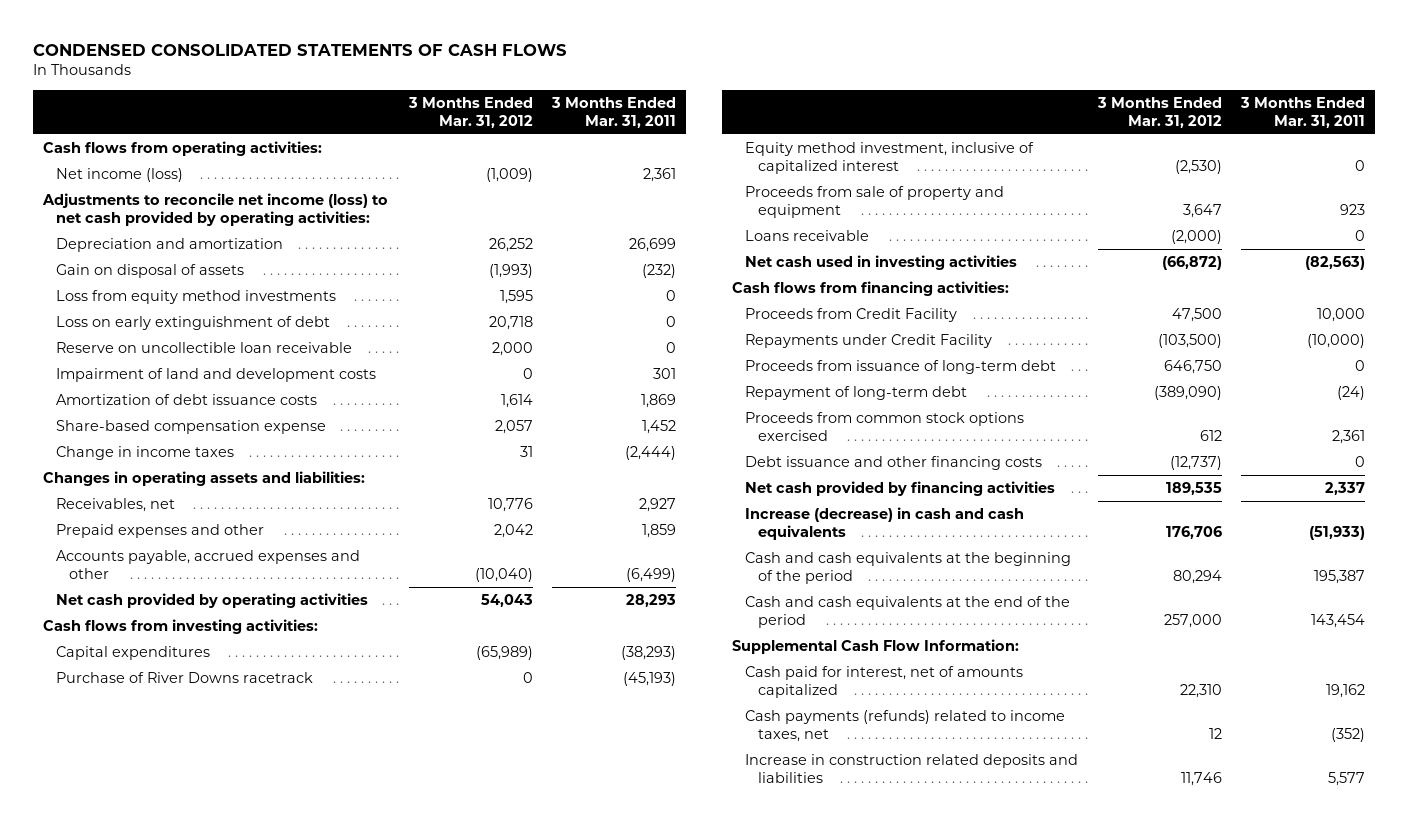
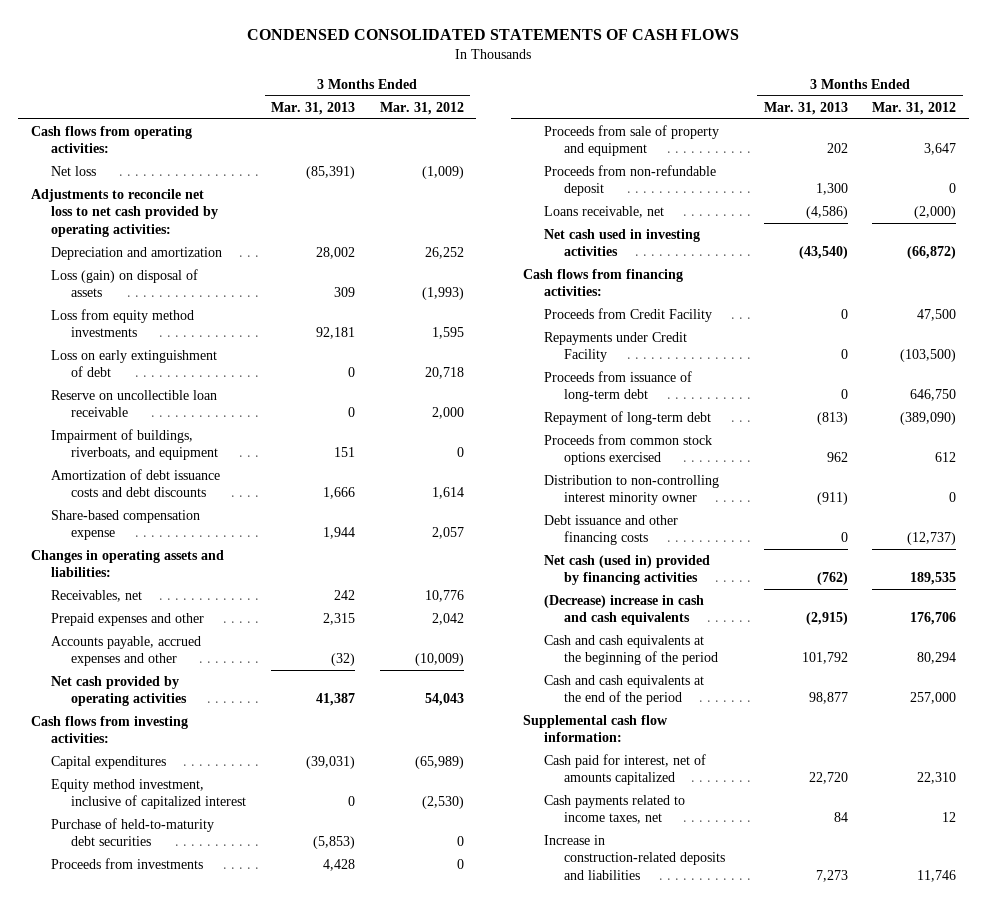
- | 3 Months Ended Mar. 31, 2012 | 3 Months Ended Mar. 31, 2011
+ | 3 Months Ended Mar. 31, 2013 | 3 Months Ended Mar. 31, 2012
- Net income (loss) | (1,009) | 2,361
- Adjustments to reconcile net income (loss) to net cash provided by operating activities:
+ Net loss | (85,391) | (1,009)
+ Adjustments to reconcile net loss to net cash provided by operating activities:
- Gain on disposal of assets | (1,993) | (232)
+ Loss (gain) on disposal of assets | 309 | (1,993)
- Impairment of land and development costs | 0 | 301
- Amortization of debt issuance costs | 1,614 | 1,869
+ Impairment of buildings, riverboats, and equipment | 151 | 0
+ Amortization of debt issuance costs and debt discounts | 1,666 | 1,614
- Change in income taxes | 31 | (2,444)
- Accounts payable, accrued expenses and other | (10,040) | (6,499)
+ Accounts payable, accrued expenses and other | (32) | (10,009)
- Purchase of River Downs racetrack | 0 | (45,193)
+ Purchase of held-to-maturity debt securities | (5,853) | 0
+ Proceeds from investments | 4,428 | 0
- Loans receivable | (2,000) | 0
+ Proceeds from non-refundable deposit | 1,300 | 0
+ Loans receivable, net | (4,586) | (2,000)
+ Distribution to non-controlling interest minority owner | (911) | 0
- Net cash provided by financing activities | 189,535 | 2,337
- Increase (decrease) in cash and cash equivalents | 176,706 | (51,933)
+ Net cash (used in) provided by financing activities | (762) | 189,535
+ (Decrease) increase in cash and cash equivalents | (2,915) | 176,706
- Supplemental Cash Flow Information:
+ Supplemental cash flow information:
- Cash payments (refunds) related to income taxes, net | 12 | (352)
- Increase in construction related deposits and liabilities | 11,746 | 5,577
+ Cash payments related to income taxes, net | 84 | 12
+ Increase in construction-related deposits and liabilities | 7,273 | 11,746

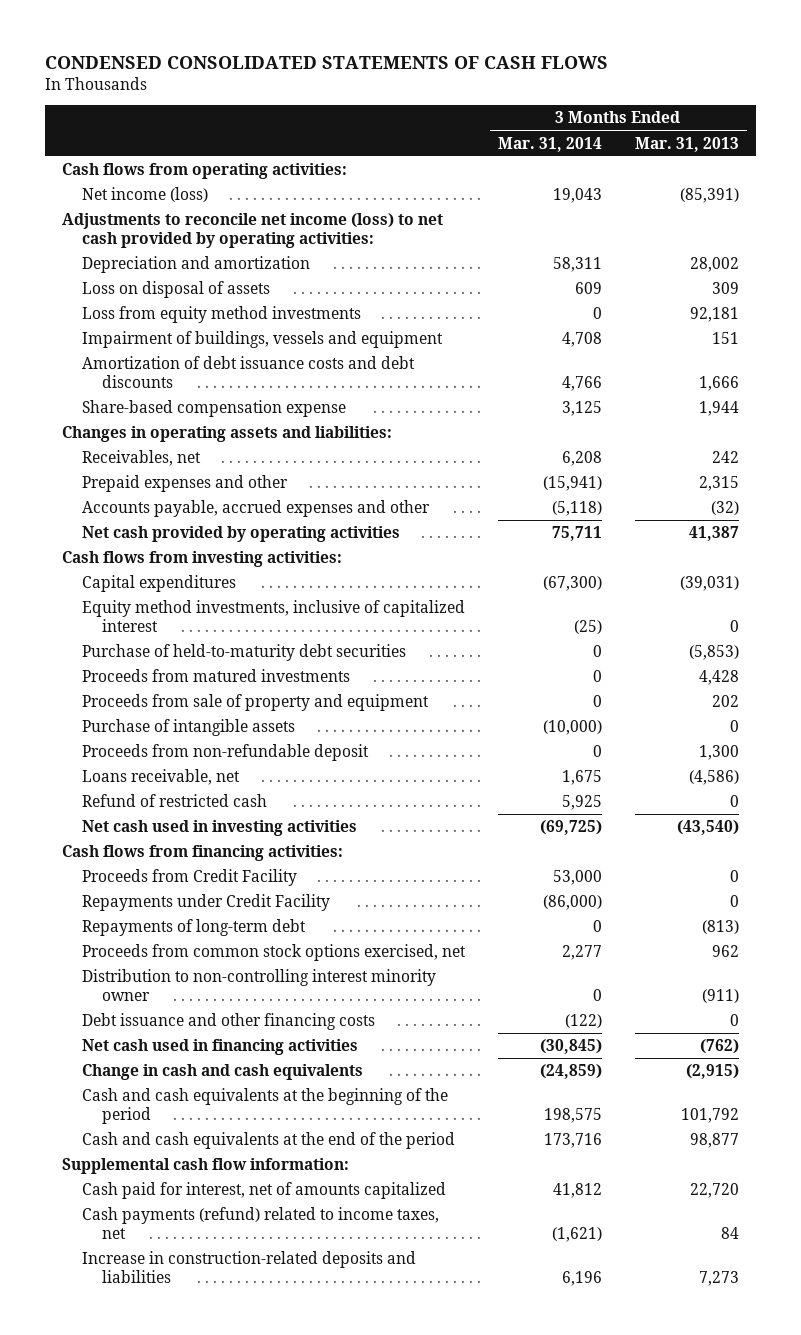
- | 3 Months Ended Mar. 31, 2013 | 3 Months Ended Mar. 31, 2012
+ | 3 Months Ended Mar. 31, 2014 | 3 Months Ended Mar. 31, 2013
- Net loss | (85,391) | (1,009)
- Adjustments to reconcile net loss to net cash provided by operating activities:
+ Net income (loss) | 19,043 | (85,391)
+ Adjustments to reconcile net income (loss) to net cash provided by operating activities:
- Loss (gain) on disposal of assets | 309 | (1,993)
+ Loss on disposal of assets | 609 | 309
- Loss on early extinguishment of debt | 0 | 20,718
- Reserve on uncollectible loan receivable | 0 | 2,000
- Impairment of buildings, riverboats, and equipment | 151 | 0
+ Impairment of buildings, vessels and equipment | 4,708 | 151
- Equity method investment, inclusive of capitalized interest | 0 | (2,530)
+ Equity method investments, inclusive of capitalized interest | (25) | 0
- Proceeds from investments | 4,428 | 0
+ Proceeds from matured investments | 0 | 4,428
+ Purchase of intangible assets | (10,000) | 0
+ Refund of restricted cash | 5,925 | 0
- Proceeds from issuance of long-term debt | 0 | 646,750
- Repayment of long-term debt | (813) | (389,090)
- Proceeds from common stock options exercised | 962 | 612
+ Repayments of long-term debt | 0 | (813)
+ Proceeds from common stock options exercised, net | 2,277 | 962
- Net cash (used in) provided by financing activities | (762) | 189,535
- (Decrease) increase in cash and cash equivalents | (2,915) | 176,706
+ Net cash used in financing activities | (30,845) | (762)
+ Change in cash and cash equivalents | (24,859) | (2,915)
- Cash payments related to income taxes, net | 84 | 12
+ Cash payments (refund) related to income taxes, net | (1,621) | 84

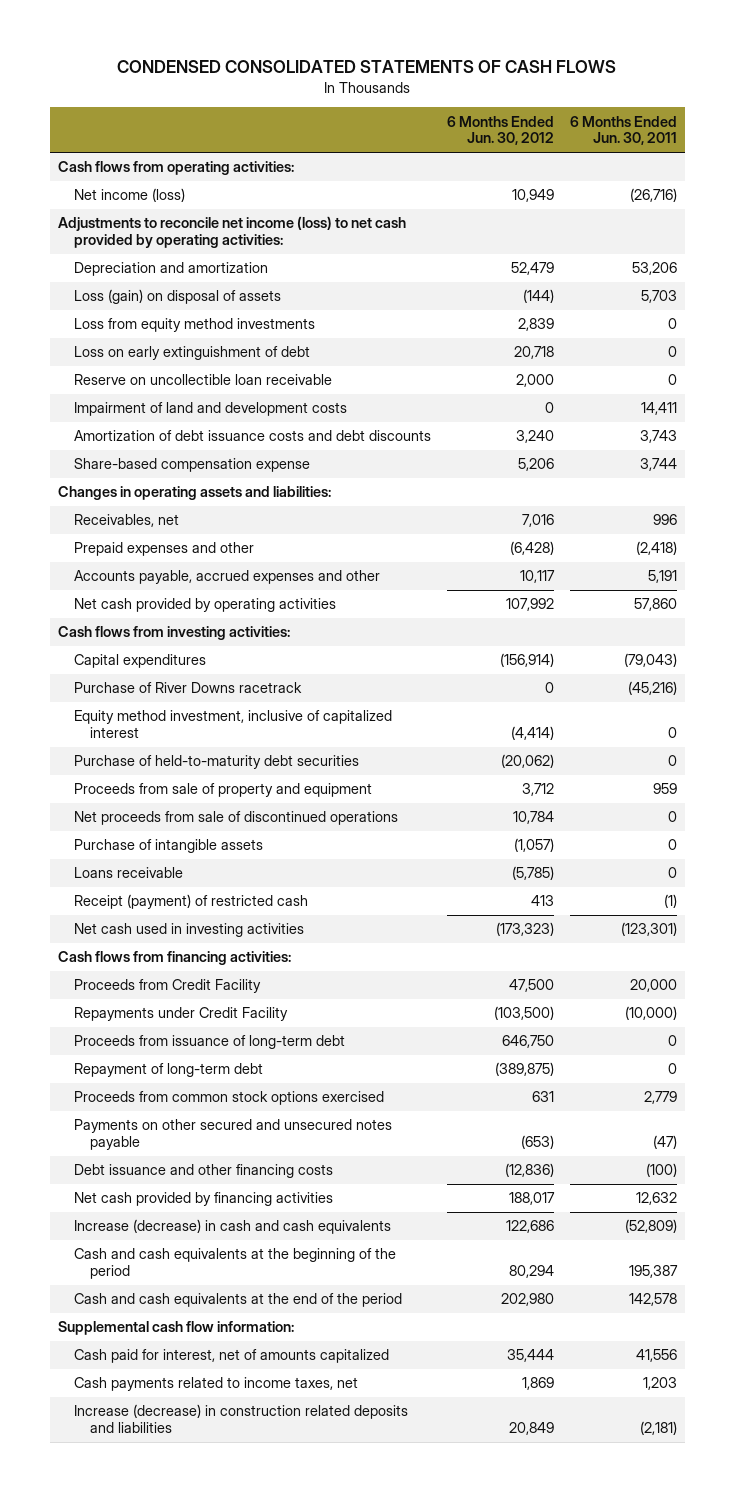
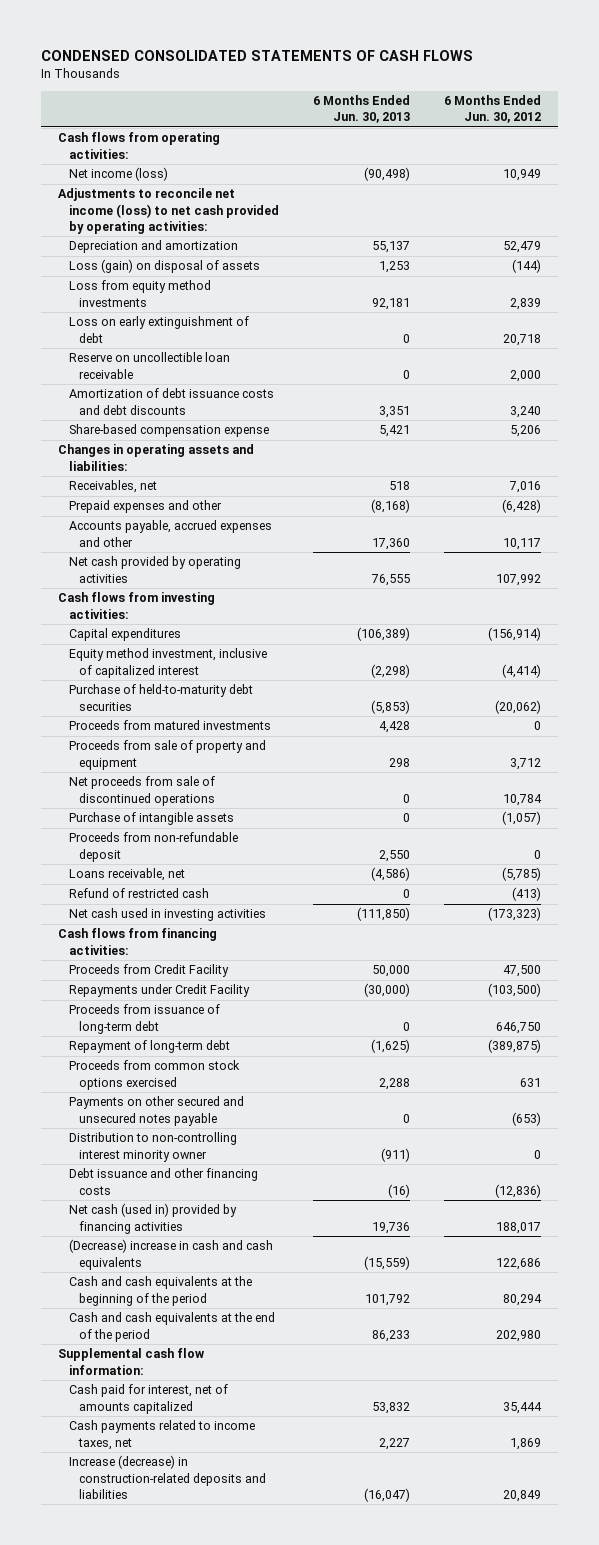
- | 6 Months Ended Jun. 30, 2012 | 6 Months Ended Jun. 30, 2011
+ | 6 Months Ended Jun. 30, 2013 | 6 Months Ended Jun. 30, 2012
- Impairment of land and development costs | 0 | 14,411
- Purchase of River Downs racetrack | 0 | (45,216)
+ Proceeds from matured investments | 4,428 | 0
- Loans receivable | (5,785) | 0
- Receipt (payment) of restricted cash | 413 | (1)
+ Proceeds from non-refundable deposit | 2,550 | 0
+ Loans receivable, net | (4,586) | (5,785)
+ Refund of restricted cash | 0 | (413)
+ Distribution to non-controlling interest minority owner | (911) | 0
- Net cash provided by financing activities | 188,017 | 12,632
- Increase (decrease) in cash and cash equivalents | 122,686 | (52,809)
+ Net cash (used in) provided by financing activities | 19,736 | 188,017
+ (Decrease) increase in cash and cash equivalents | (15,559) | 122,686
- Increase (decrease) in construction related deposits and liabilities | 20,849 | (2,181)
+ Increase (decrease) in construction-related deposits and liabilities | (16,047) | 20,849

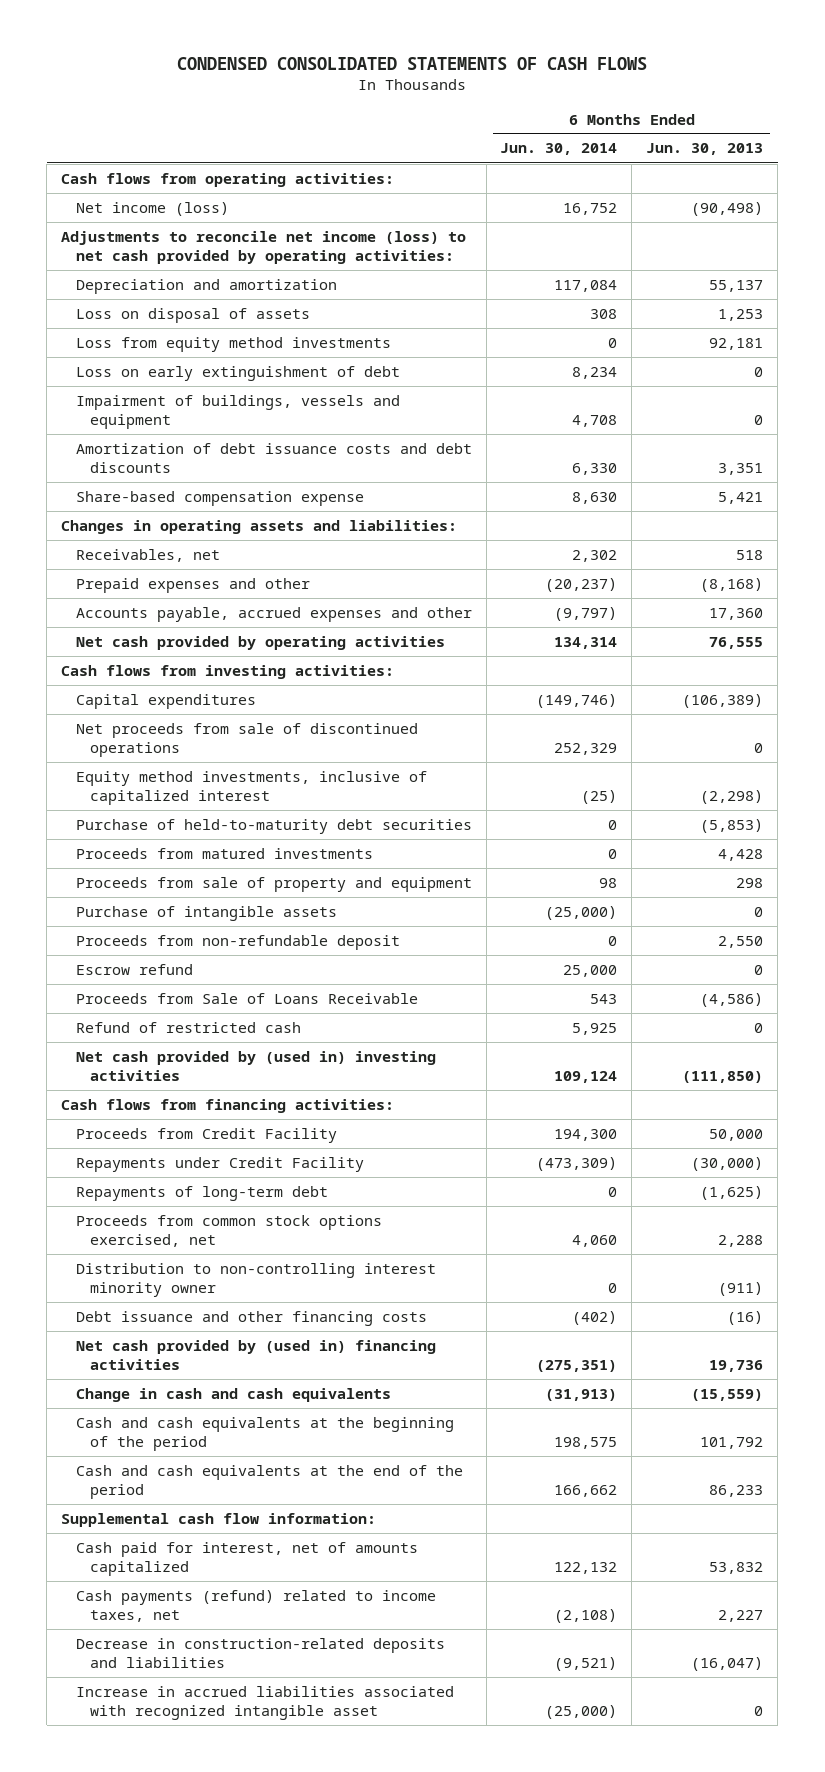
- | 6 Months Ended Jun. 30, 2013 | 6 Months Ended Jun. 30, 2012
+ | 6 Months Ended Jun. 30, 2014 | 6 Months Ended Jun. 30, 2013
- Loss (gain) on disposal of assets | 1,253 | (144)
+ Loss on disposal of assets | 308 | 1,253
- Reserve on uncollectible loan receivable | 0 | 2,000
+ Impairment of buildings, vessels and equipment | 4,708 | 0
- Equity method investment, inclusive of capitalized interest | (2,298) | (4,414)
moved up: Net proceeds from sale of discontinued operations | 252,329 | 0
+ Equity method investments, inclusive of capitalized interest | (25) | (2,298)
- Loans receivable, net | (4,586) | (5,785)
+ Escrow refund | 25,000 | 0
+ Proceeds from Sale of Loans Receivable | 543 | (4,586)
- Net cash used in investing activities | (111,850) | (173,323)
+ Net cash provided by (used in) investing activities | 109,124 | (111,850)
- Proceeds from issuance of long-term debt | 0 | 646,750
- Repayment of long-term debt | (1,625) | (389,875)
- Proceeds from common stock options exercised | 2,288 | 631
- Payments on other secured and unsecured notes payable | 0 | (653)
+ Repayments of long-term debt | 0 | (1,625)
+ Proceeds from common stock options exercised, net | 4,060 | 2,288
- Net cash (used in) provided by financing activities | 19,736 | 188,017
- (Decrease) increase in cash and cash equivalents | (15,559) | 122,686
+ Net cash provided by (used in) financing activities | (275,351) | 19,736
+ Change in cash and cash equivalents | (31,913) | (15,559)
- Cash payments related to income taxes, net | 2,227 | 1,869
- Increase (decrease) in construction-related deposits and liabilities | (16,047) | 20,849
+ Cash payments (refund) related to income taxes, net | (2,108) | 2,227
+ Decrease in construction-related deposits and liabilities | (9,521) | (16,047)
+ Increase in accrued liabilities associated with recognized intangible asset | (25,000) | 0

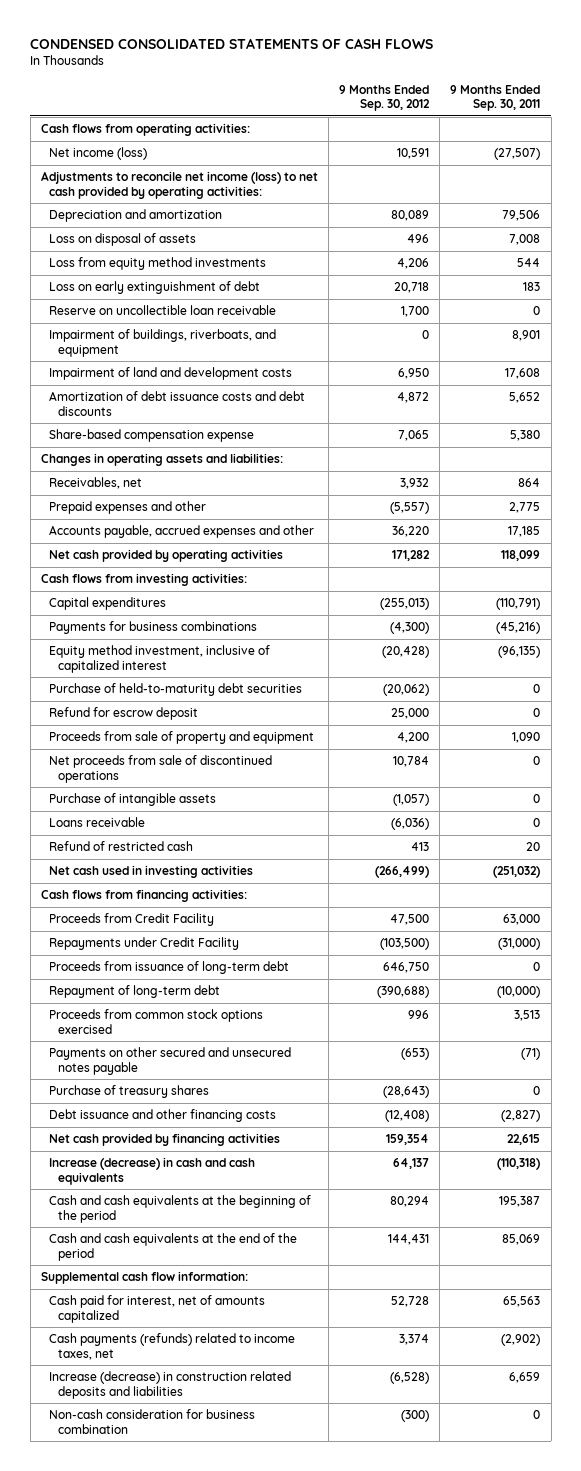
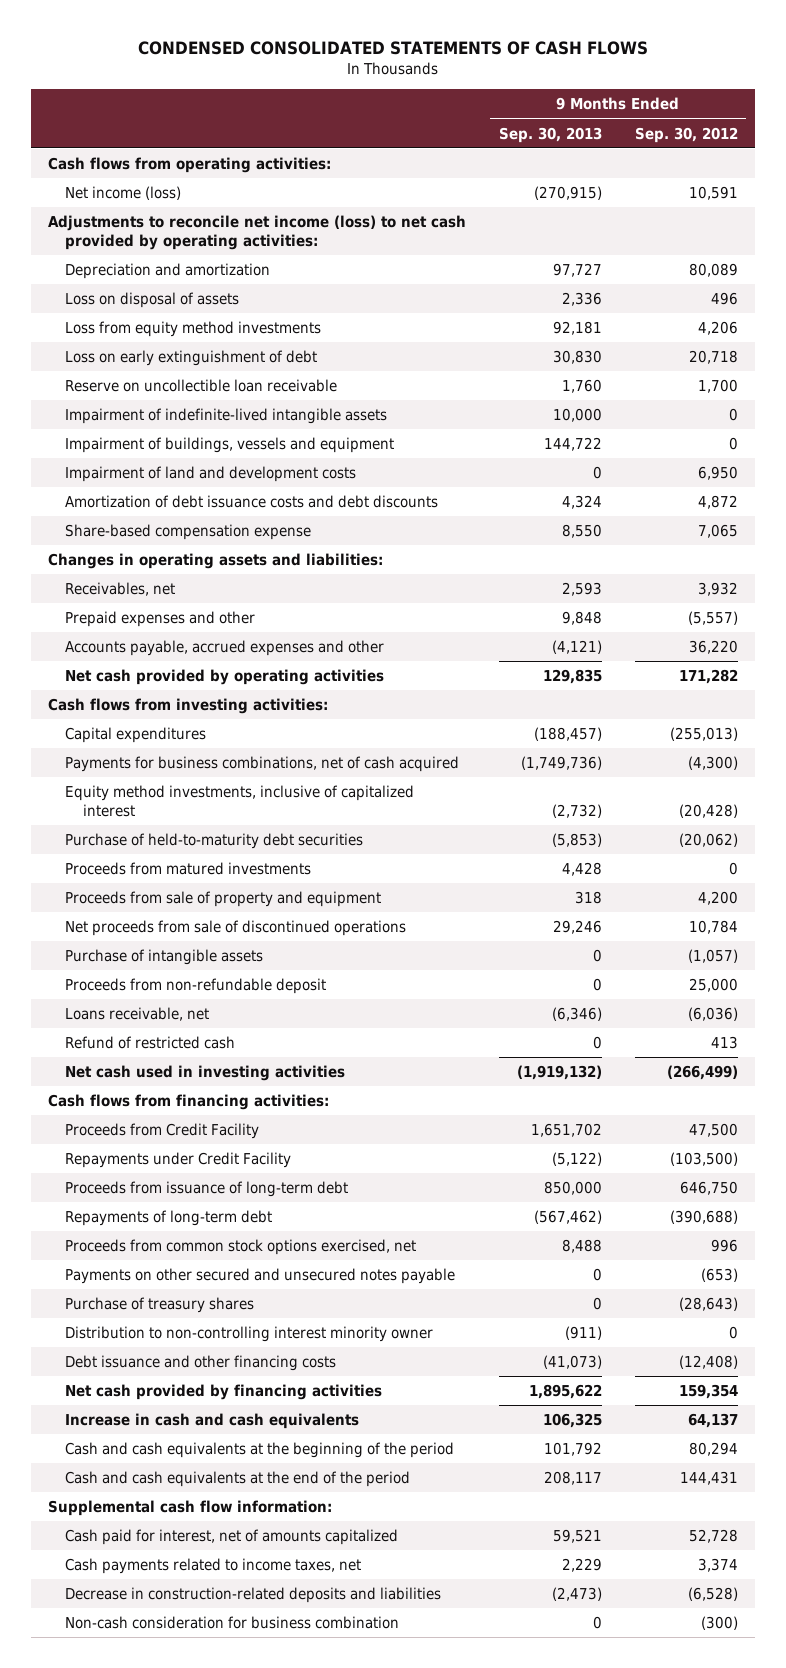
- | 9 Months Ended Sep. 30, 2012 | 9 Months Ended Sep. 30, 2011
+ | 9 Months Ended Sep. 30, 2013 | 9 Months Ended Sep. 30, 2012
- Impairment of buildings, riverboats, and equipment | 0 | 8,901
+ Impairment of indefinite-lived intangible assets | 10,000 | 0
+ Impairment of buildings, vessels and equipment | 144,722 | 0
- Payments for business combinations | (4,300) | (45,216)
- Equity method investment, inclusive of capitalized interest | (20,428) | (96,135)
+ Payments for business combinations, net of cash acquired | (1,749,736) | (4,300)
+ Equity method investments, inclusive of capitalized interest | (2,732) | (20,428)
- Refund for escrow deposit | 25,000 | 0
+ Proceeds from matured investments | 4,428 | 0
- Loans receivable | (6,036) | 0
+ Proceeds from non-refundable deposit | 0 | 25,000
+ Loans receivable, net | (6,346) | (6,036)
- Repayment of long-term debt | (390,688) | (10,000)
- Proceeds from common stock options exercised | 996 | 3,513
+ Repayments of long-term debt | (567,462) | (390,688)
+ Proceeds from common stock options exercised, net | 8,488 | 996
+ Distribution to non-controlling interest minority owner | (911) | 0
- Increase (decrease) in cash and cash equivalents | 64,137 | (110,318)
+ Increase in cash and cash equivalents | 106,325 | 64,137
- Cash payments (refunds) related to income taxes, net | 3,374 | (2,902)
- Increase (decrease) in construction related deposits and liabilities | (6,528) | 6,659
+ Cash payments related to income taxes, net | 2,229 | 3,374
+ Decrease in construction-related deposits and liabilities | (2,473) | (6,528)

